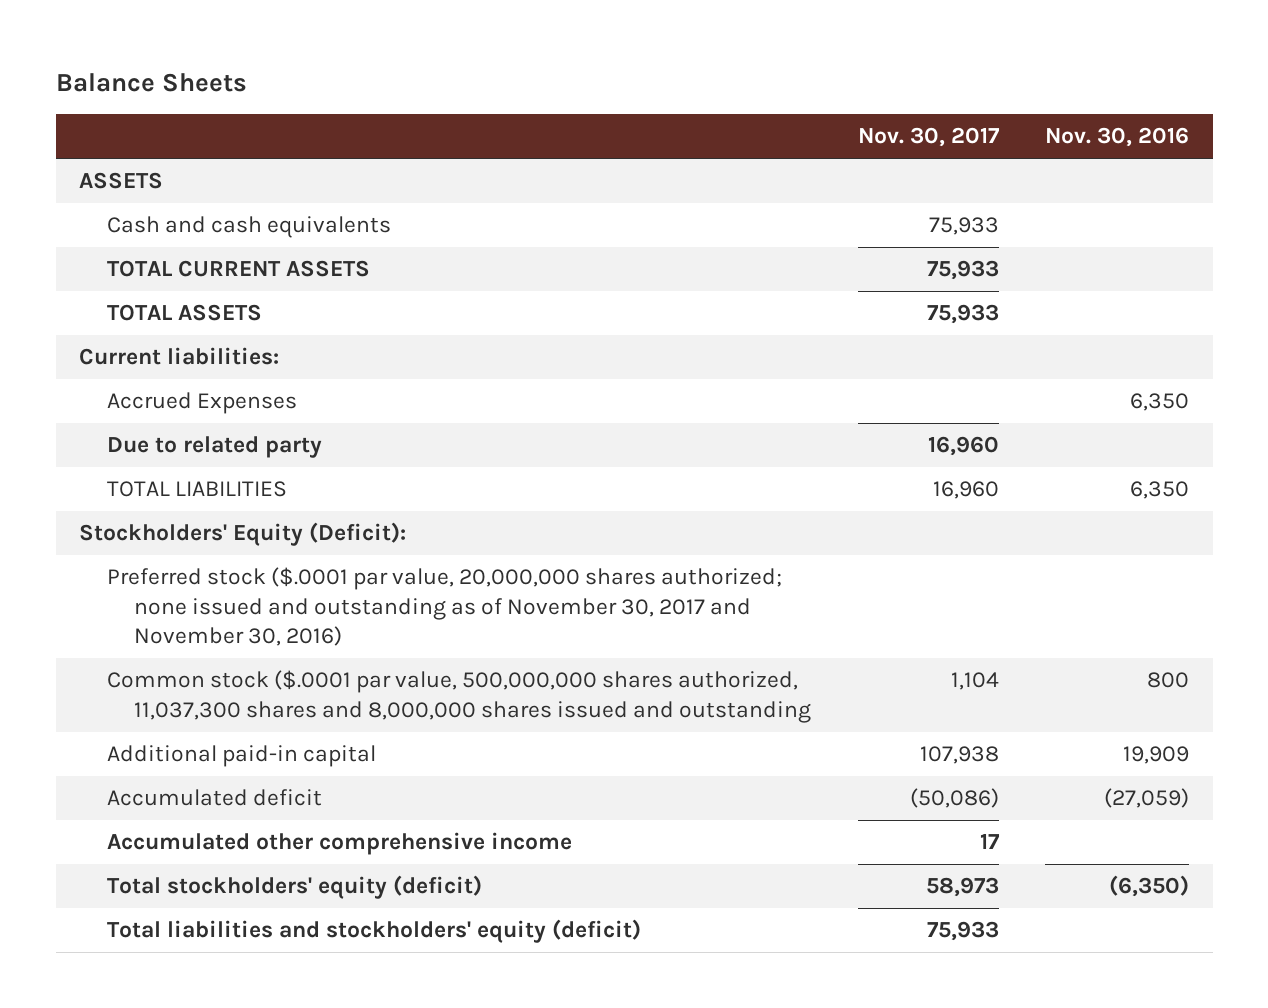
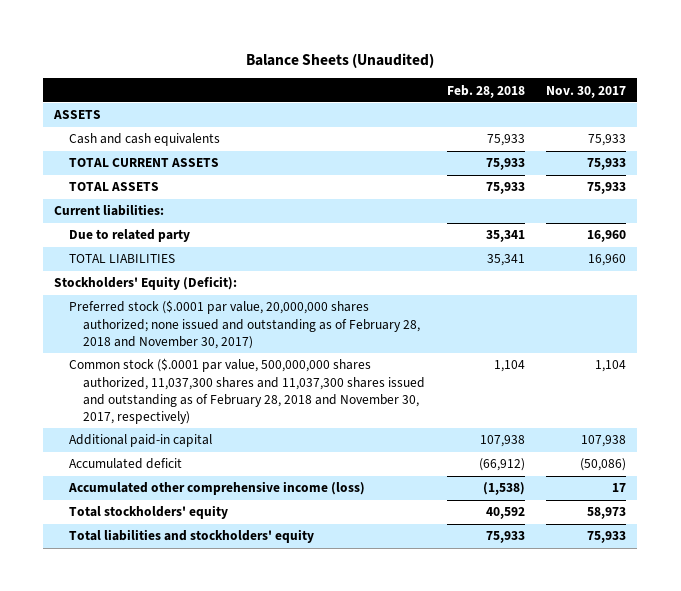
- Balance Sheets
+ Balance Sheets (Unaudited)
- | Nov. 30, 2017 | Nov. 30, 2016
+ | Feb. 28, 2018 | Nov. 30, 2017
- Accrued Expenses | | 6,350
- Preferred stock ($.0001 par value, 20,000,000 shares authorized; none issued and outstanding as of November 30, 2017 and November 30, 2016)
- Common stock ($.0001 par value, 500,000,000 shares authorized, 11,037,300 shares and 8,000,000 shares issued and outstanding | 1,104 | 800
+ Preferred stock ($.0001 par value, 20,000,000 shares authorized; none issued and outstanding as of February 28, 2018 and November 30, 2017)
+ Common stock ($.0001 par value, 500,000,000 shares authorized, 11,037,300 shares and 11,037,300 shares issued and outstanding as of February 28, 2018 and November 30, 2017, respectively) | 1,104 | 1,104
- Accumulated other comprehensive income | 17 |
- Total stockholders' equity (deficit) | 58,973 | (6,350)
- Total liabilities and stockholders' equity (deficit) | 75,933 |
+ Accumulated other comprehensive income (loss) | (1,538) | 17
+ Total stockholders' equity | 40,592 | 58,973
+ Total liabilities and stockholders' equity | 75,933 | 75,933

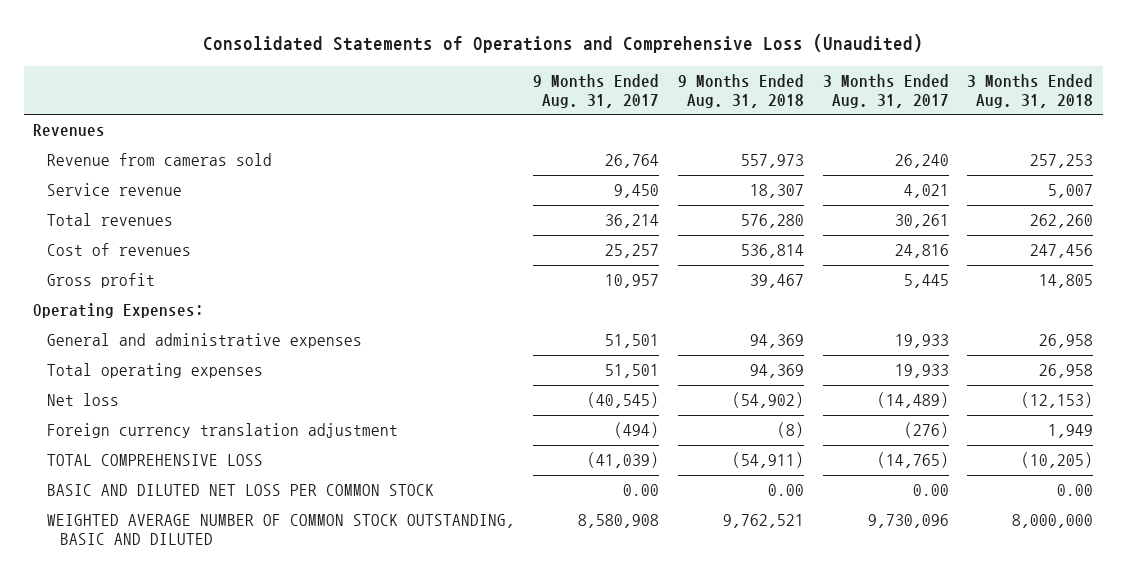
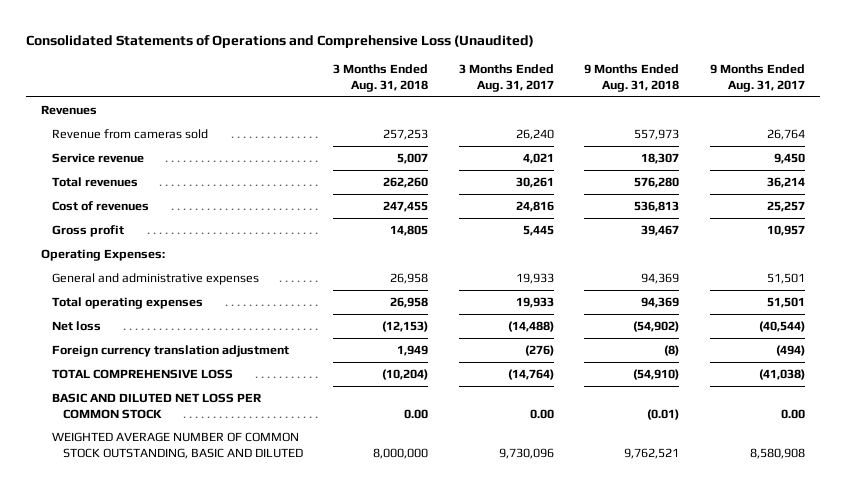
- | 9 Months Ended Aug. 31, 2017 | 9 Months Ended Aug. 31, 2018 | 3 Months Ended Aug. 31, 2017 | 3 Months Ended Aug. 31, 2018
+ | 3 Months Ended Aug. 31, 2018 | 3 Months Ended Aug. 31, 2017 | 9 Months Ended Aug. 31, 2018 | 9 Months Ended Aug. 31, 2017
- Cost of revenues | 25,257 | 536,814 | 24,816 | 247,456
+ Cost of revenues | 247,455 | 24,816 | 536,813 | 25,257
- Net loss | (40,545) | (54,902) | (14,489) | (12,153)
+ Net loss | (12,153) | (14,488) | (54,902) | (40,544)
- TOTAL COMPREHENSIVE LOSS | (41,039) | (54,911) | (14,765) | (10,205)
- BASIC AND DILUTED NET LOSS PER COMMON STOCK | 0.00 | 0.00 | 0.00 | 0.00
+ TOTAL COMPREHENSIVE LOSS | (10,204) | (14,764) | (54,910) | (41,038)
+ BASIC AND DILUTED NET LOSS PER COMMON STOCK | 0.00 | 0.00 | (0.01) | 0.00

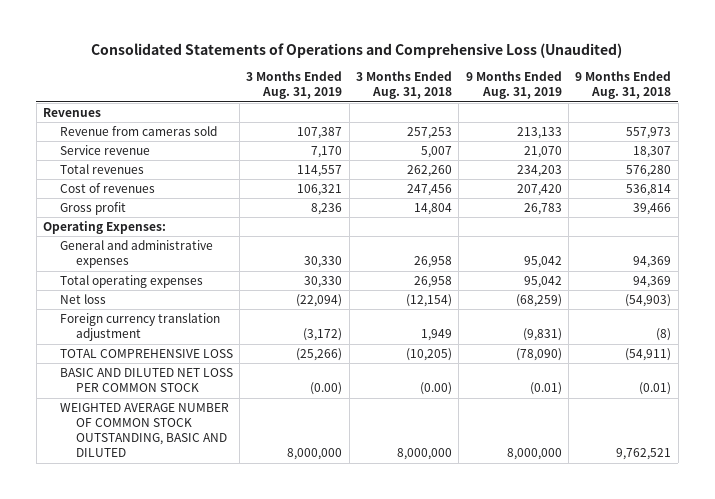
- | 3 Months Ended Aug. 31, 2018 | 3 Months Ended Aug. 31, 2017 | 9 Months Ended Aug. 31, 2018 | 9 Months Ended Aug. 31, 2017
+ | 3 Months Ended Aug. 31, 2019 | 3 Months Ended Aug. 31, 2018 | 9 Months Ended Aug. 31, 2019 | 9 Months Ended Aug. 31, 2018
- Cost of revenues | 247,455 | 24,816 | 536,813 | 25,257
- Gross profit | 14,805 | 5,445 | 39,467 | 10,957
+ Cost of revenues | 106,321 | 247,456 | 207,420 | 536,814
+ Gross profit | 8,236 | 14,804 | 26,783 | 39,466
- Net loss | (12,153) | (14,488) | (54,902) | (40,544)
+ Net loss | (22,094) | (12,154) | (68,259) | (54,903)
- TOTAL COMPREHENSIVE LOSS | (10,204) | (14,764) | (54,910) | (41,038)
- BASIC AND DILUTED NET LOSS PER COMMON STOCK | 0.00 | 0.00 | (0.01) | 0.00
+ TOTAL COMPREHENSIVE LOSS | (25,266) | (10,205) | (78,090) | (54,911)
+ BASIC AND DILUTED NET LOSS PER COMMON STOCK | (0.00) | (0.00) | (0.01) | (0.01)

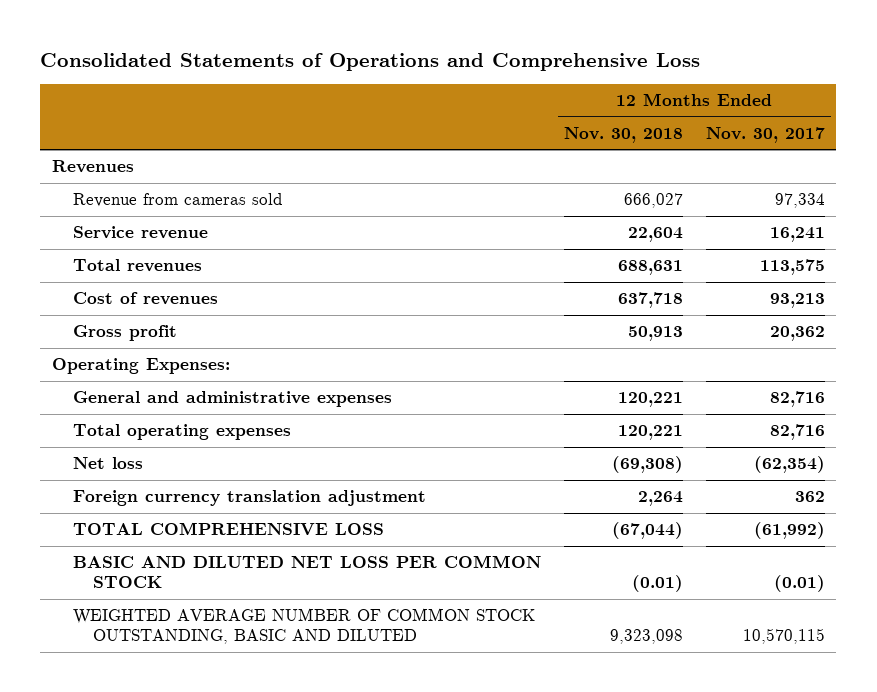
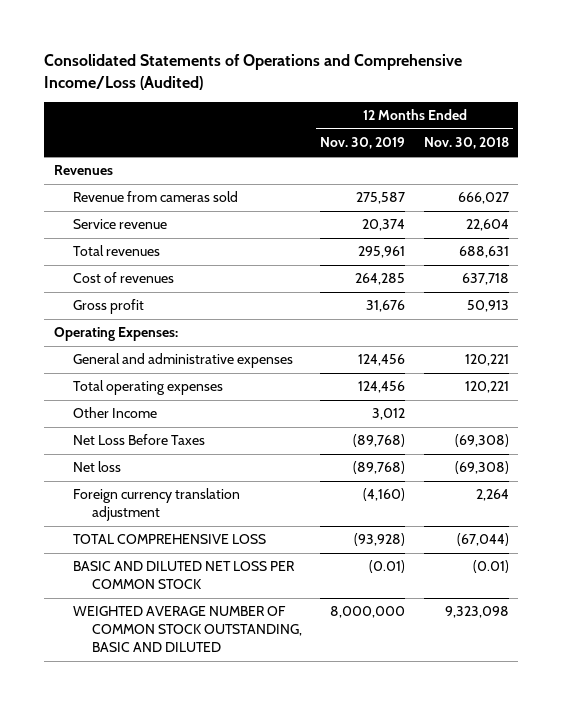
- Consolidated Statements of Operations and Comprehensive Loss
+ Consolidated Statements of Operations and Comprehensive Income/Loss (Audited)
- | 12 Months Ended Nov. 30, 2018 | 12 Months Ended Nov. 30, 2017
+ | 12 Months Ended Nov. 30, 2019 | 12 Months Ended Nov. 30, 2018
+ Other Income | 3,012 |
+ Net Loss Before Taxes | (89,768) | (69,308)

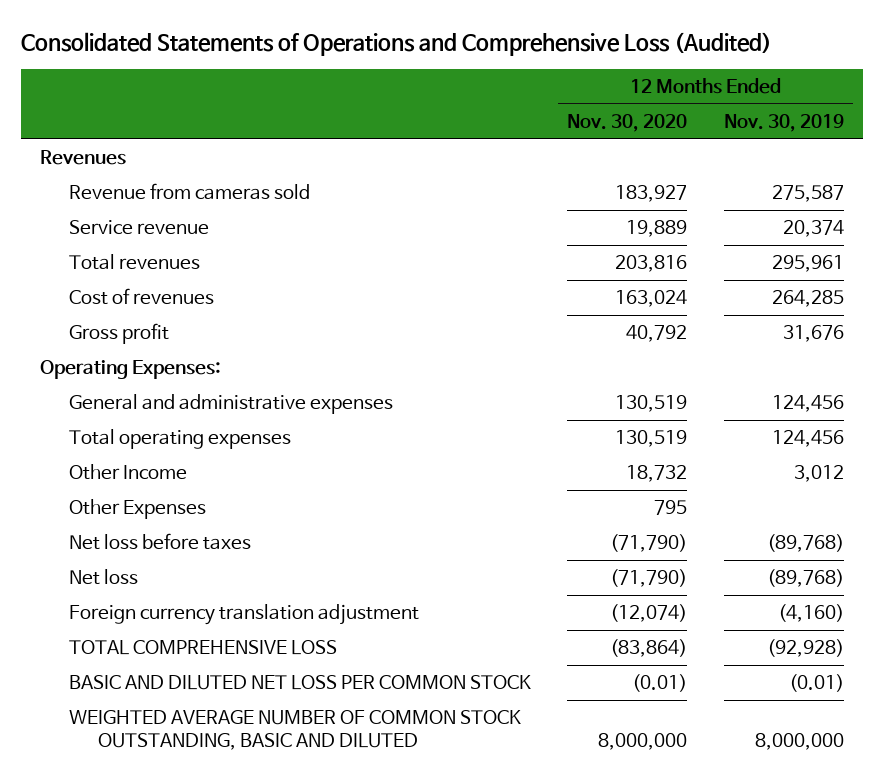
- Consolidated Statements of Operations and Comprehensive Income/Loss (Audited)
+ Consolidated Statements of Operations and Comprehensive Loss (Audited)
- | 12 Months Ended Nov. 30, 2019 | 12 Months Ended Nov. 30, 2018
+ | 12 Months Ended Nov. 30, 2020 | 12 Months Ended Nov. 30, 2019
- Net Loss Before Taxes | (89,768) | (69,308)
+ Other Expenses | 795 |
+ Net loss before taxes | (71,790) | (89,768)
- TOTAL COMPREHENSIVE LOSS | (93,928) | (67,044)
+ TOTAL COMPREHENSIVE LOSS | (83,864) | (92,928)

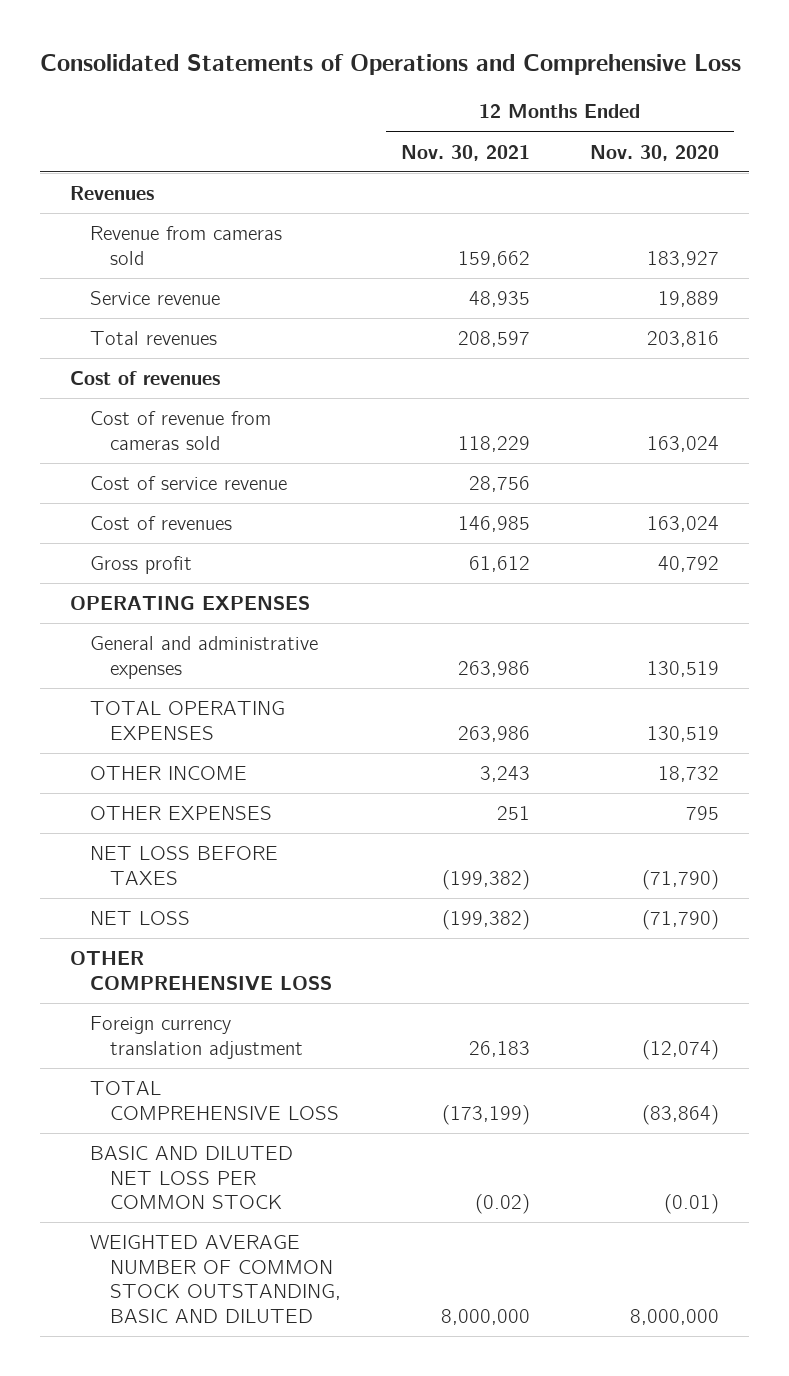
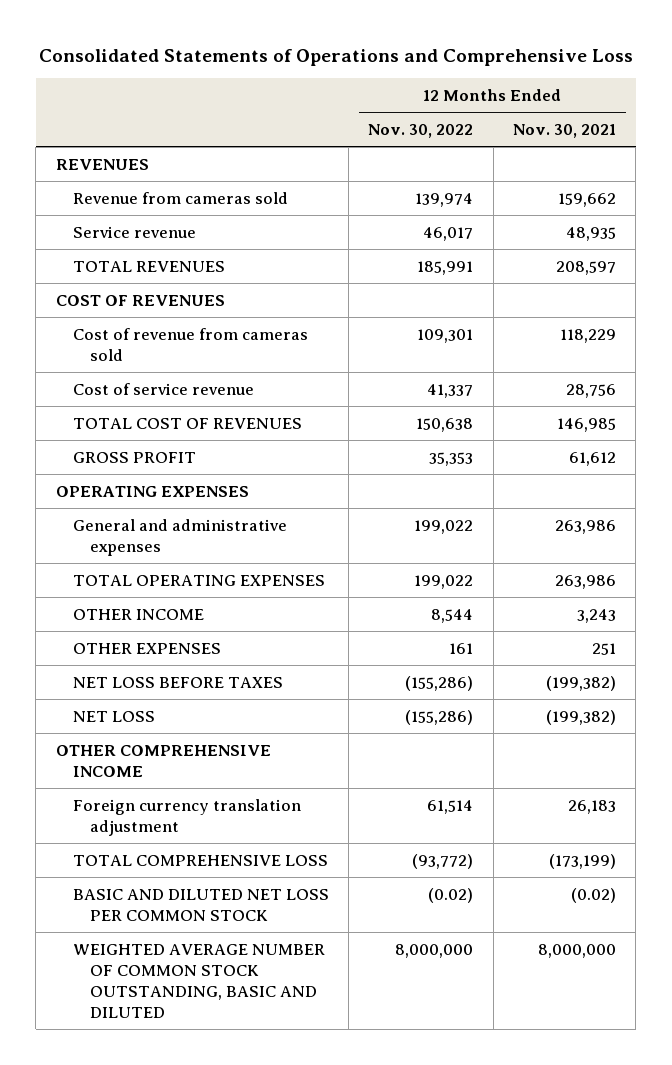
- | 12 Months Ended Nov. 30, 2021 | 12 Months Ended Nov. 30, 2020
+ | 12 Months Ended Nov. 30, 2022 | 12 Months Ended Nov. 30, 2021
- Revenues
+ REVENUES
- Total revenues | 208,597 | 203,816
- Cost of revenues
+ TOTAL REVENUES | 185,991 | 208,597
+ COST OF REVENUES
- Cost of revenues | 146,985 | 163,024
- Gross profit | 61,612 | 40,792
+ TOTAL COST OF REVENUES | 150,638 | 146,985
+ GROSS PROFIT | 35,353 | 61,612
- OTHER COMPREHENSIVE LOSS
+ OTHER COMPREHENSIVE INCOME

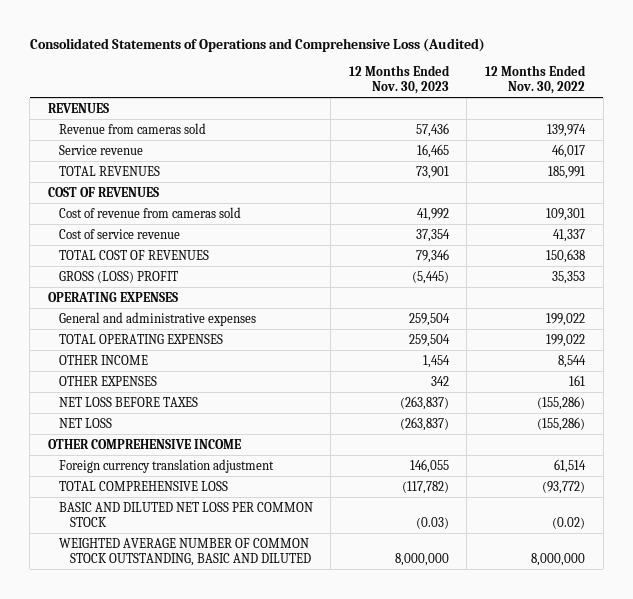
- Consolidated Statements of Operations and Comprehensive Loss
+ Consolidated Statements of Operations and Comprehensive Loss (Audited)
- | 12 Months Ended Nov. 30, 2022 | 12 Months Ended Nov. 30, 2021
+ | 12 Months Ended Nov. 30, 2023 | 12 Months Ended Nov. 30, 2022
- GROSS PROFIT | 35,353 | 61,612
+ GROSS (LOSS) PROFIT | (5,445) | 35,353

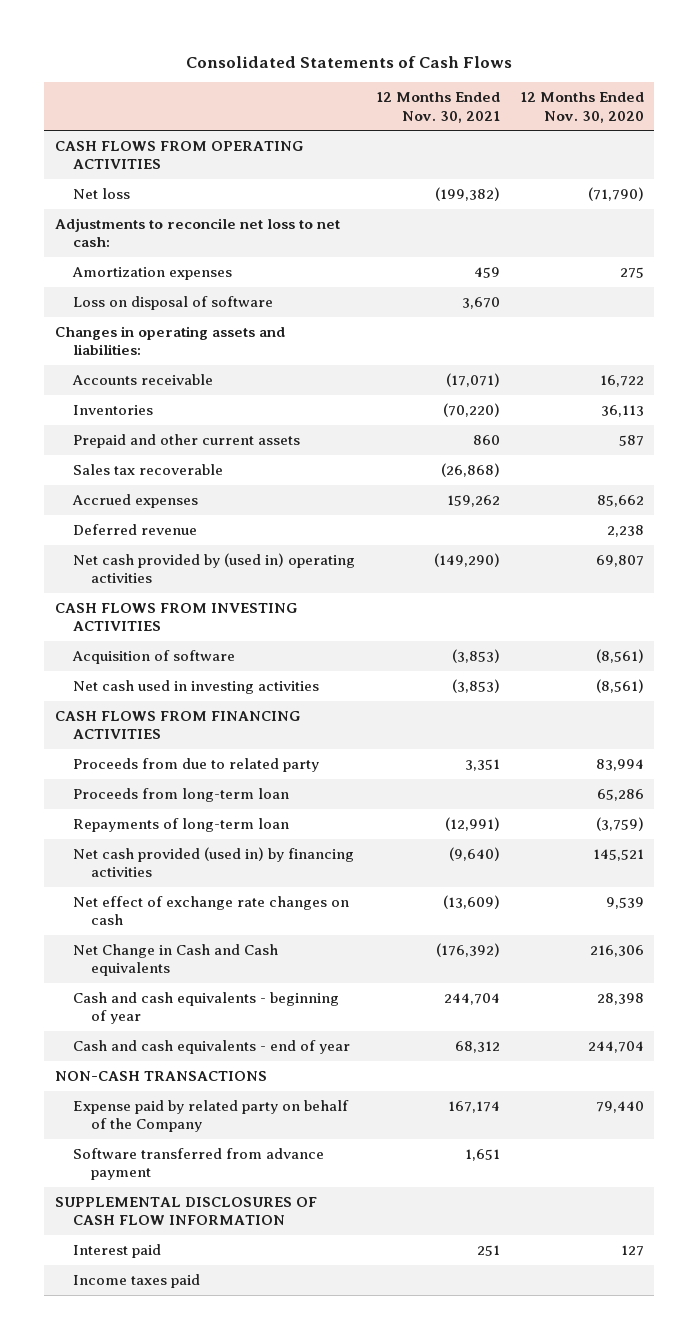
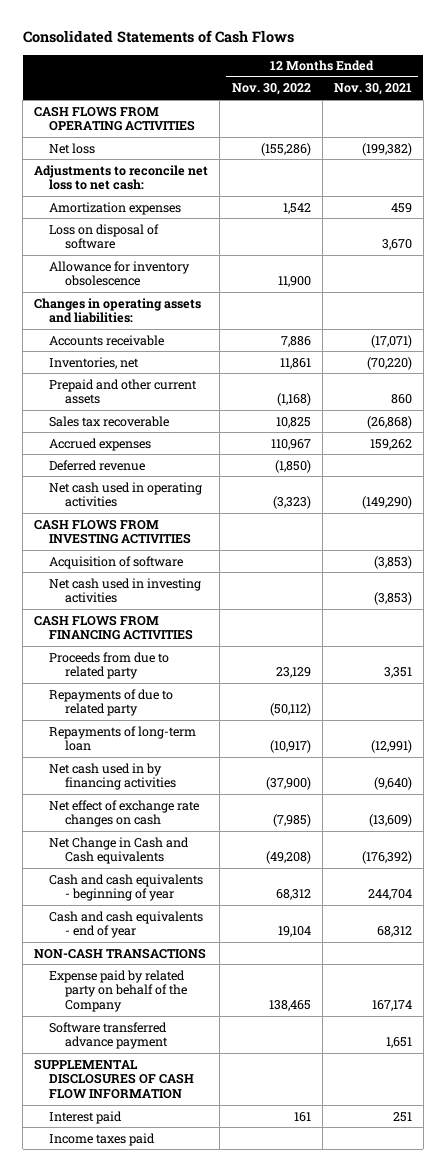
- | 12 Months Ended Nov. 30, 2021 | 12 Months Ended Nov. 30, 2020
+ | 12 Months Ended Nov. 30, 2022 | 12 Months Ended Nov. 30, 2021
+ Allowance for inventory obsolescence | 11,900 |
- Inventories | (70,220) | 36,113
+ Inventories, net | 11,861 | (70,220)
- Net cash provided by (used in) operating activities | (149,290) | 69,807
+ Net cash used in operating activities | (3,323) | (149,290)
- Proceeds from long-term loan | | 65,286
+ Repayments of due to related party | (50,112) |
- Net cash provided (used in) by financing activities | (9,640) | 145,521
+ Net cash used in by financing activities | (37,900) | (9,640)
- Software transferred from advance payment | 1,651 |
+ Software transferred advance payment | | 1,651

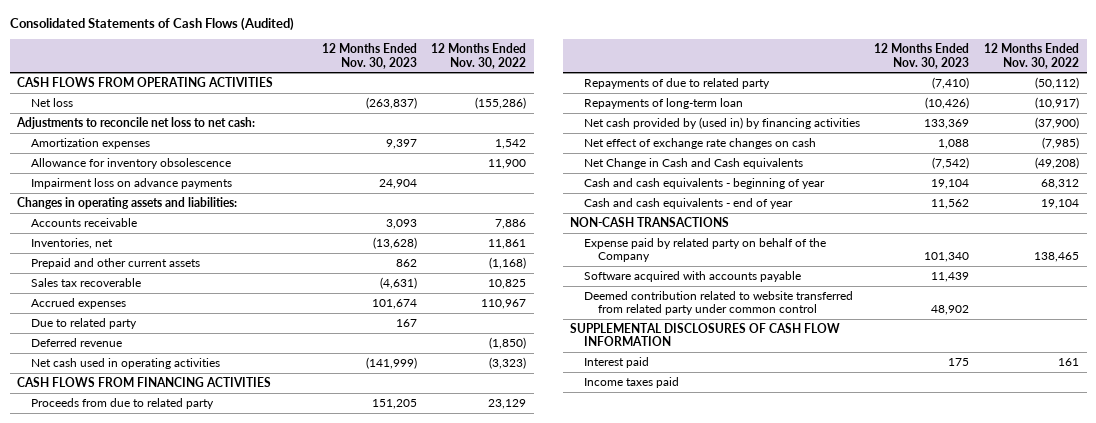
- Consolidated Statements of Cash Flows
+ Consolidated Statements of Cash Flows (Audited)
- | 12 Months Ended Nov. 30, 2022 | 12 Months Ended Nov. 30, 2021
+ | 12 Months Ended Nov. 30, 2023 | 12 Months Ended Nov. 30, 2022
- Loss on disposal of software | | 3,670
+ Impairment loss on advance payments | 24,904 |
+ Due to related party | 167 |
- CASH FLOWS FROM INVESTING ACTIVITIES
- Acquisition of software | | (3,853)
- Net cash used in investing activities | | (3,853)
- Net cash used in by financing activities | (37,900) | (9,640)
+ Net cash provided by (used in) by financing activities | 133,369 | (37,900)
- Software transferred advance payment | | 1,651
+ Software acquired with accounts payable | 11,439 |
+ Deemed contribution related to website transferred from related party under common control | 48,902 |

